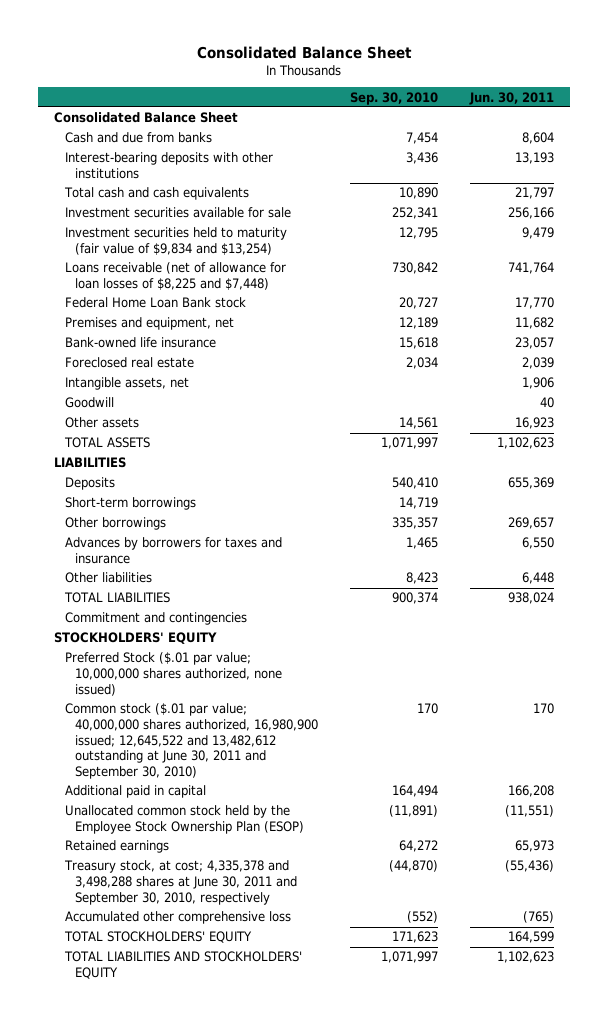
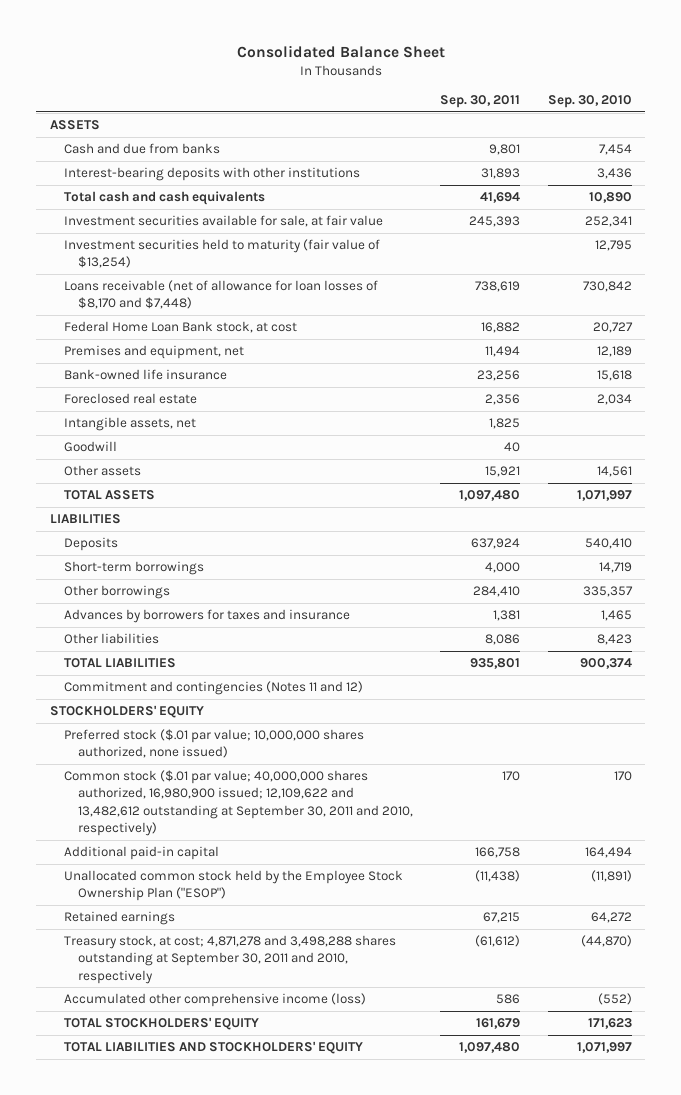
- | Sep. 30, 2010 | Jun. 30, 2011
+ | Sep. 30, 2011 | Sep. 30, 2010
- Consolidated Balance Sheet
+ ASSETS
- Investment securities available for sale | 252,341 | 256,166
- Investment securities held to maturity (fair value of $9,834 and $13,254) | 12,795 | 9,479
- Loans receivable (net of allowance for loan losses of $8,225 and $7,448) | 730,842 | 741,764
- Federal Home Loan Bank stock | 20,727 | 17,770
+ Investment securities available for sale, at fair value | 245,393 | 252,341
+ Investment securities held to maturity (fair value of $13,254) | | 12,795
+ Loans receivable (net of allowance for loan losses of $8,170 and $7,448) | 738,619 | 730,842
+ Federal Home Loan Bank stock, at cost | 16,882 | 20,727
- Commitment and contingencies
+ Commitment and contingencies (Notes 11 and 12)
- Preferred Stock ($.01 par value; 10,000,000 shares authorized, none issued)
- Common stock ($.01 par value; 40,000,000 shares authorized, 16,980,900 issued; 12,645,522 and 13,482,612 outstanding at June 30, 2011 and September 30, 2010) | 170 | 170
- Additional paid in capital | 164,494 | 166,208
- Unallocated common stock held by the Employee Stock Ownership Plan (ESOP) | (11,891) | (11,551)
+ Preferred stock ($.01 par value; 10,000,000 shares authorized, none issued)
+ Common stock ($.01 par value; 40,000,000 shares authorized, 16,980,900 issued; 12,109,622 and 13,482,612 outstanding at September 30, 2011 and 2010, respectively) | 170 | 170
+ Additional paid-in capital | 166,758 | 164,494
+ Unallocated common stock held by the Employee Stock Ownership Plan ("ESOP") | (11,438) | (11,891)
- Treasury stock, at cost; 4,335,378 and 3,498,288 shares at June 30, 2011 and September 30, 2010, respectively | (44,870) | (55,436)
- Accumulated other comprehensive loss | (552) | (765)
+ Treasury stock, at cost; 4,871,278 and 3,498,288 shares outstanding at September 30, 2011 and 2010, respectively | (61,612) | (44,870)
+ Accumulated other comprehensive income (loss) | 586 | (552)

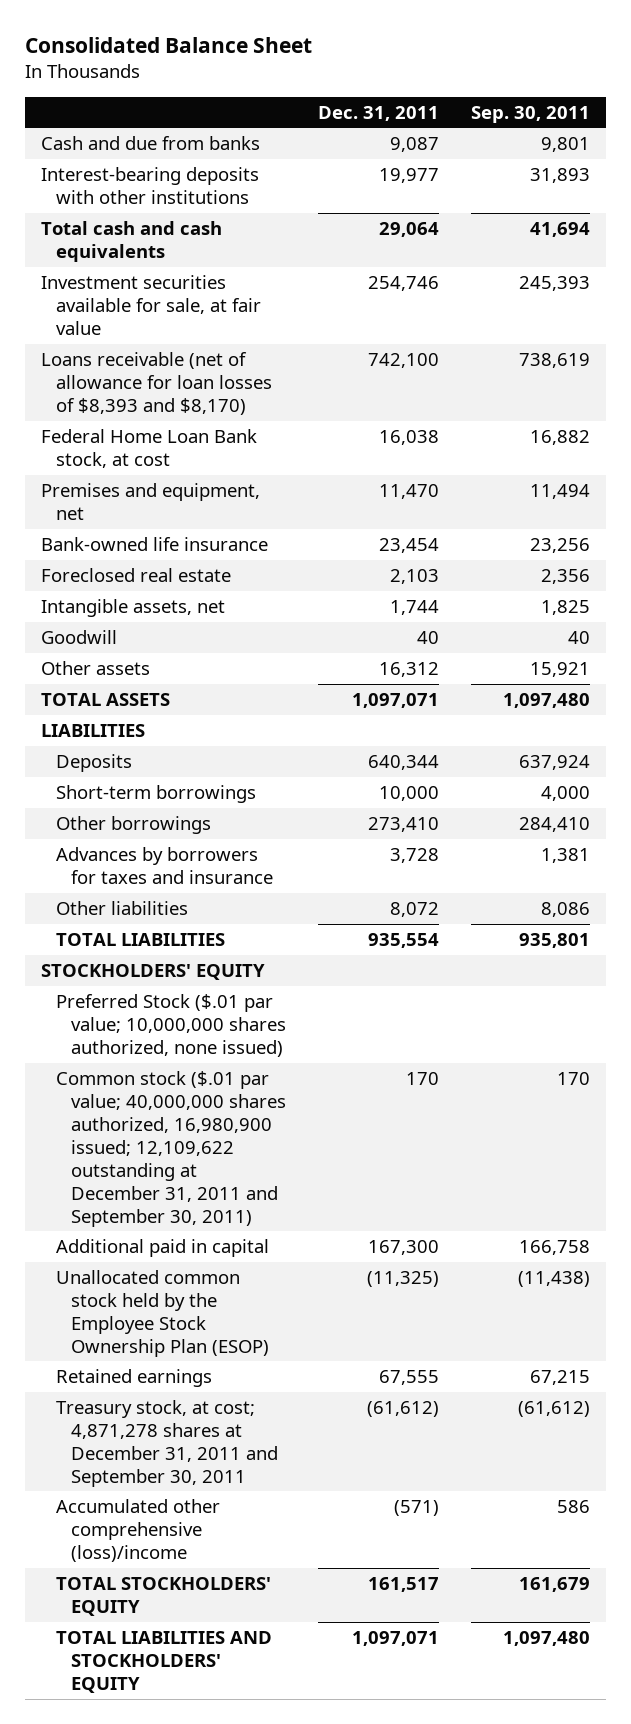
- | Sep. 30, 2011 | Sep. 30, 2010
+ | Dec. 31, 2011 | Sep. 30, 2011
- ASSETS
- Investment securities held to maturity (fair value of $13,254) | | 12,795
- Loans receivable (net of allowance for loan losses of $8,170 and $7,448) | 738,619 | 730,842
+ Loans receivable (net of allowance for loan losses of $8,393 and $8,170) | 742,100 | 738,619
- Commitment and contingencies (Notes 11 and 12)
- Preferred stock ($.01 par value; 10,000,000 shares authorized, none issued)
- Common stock ($.01 par value; 40,000,000 shares authorized, 16,980,900 issued; 12,109,622 and 13,482,612 outstanding at September 30, 2011 and 2010, respectively) | 170 | 170
- Additional paid-in capital | 166,758 | 164,494
- Unallocated common stock held by the Employee Stock Ownership Plan ("ESOP") | (11,438) | (11,891)
+ Preferred Stock ($.01 par value; 10,000,000 shares authorized, none issued)
+ Common stock ($.01 par value; 40,000,000 shares authorized, 16,980,900 issued; 12,109,622 outstanding at December 31, 2011 and September 30, 2011) | 170 | 170
+ Additional paid in capital | 167,300 | 166,758
+ Unallocated common stock held by the Employee Stock Ownership Plan (ESOP) | (11,325) | (11,438)
- Treasury stock, at cost; 4,871,278 and 3,498,288 shares outstanding at September 30, 2011 and 2010, respectively | (61,612) | (44,870)
- Accumulated other comprehensive income (loss) | 586 | (552)
+ Treasury stock, at cost; 4,871,278 shares at December 31, 2011 and September 30, 2011 | (61,612) | (61,612)
+ Accumulated other comprehensive (loss)/income | (571) | 586

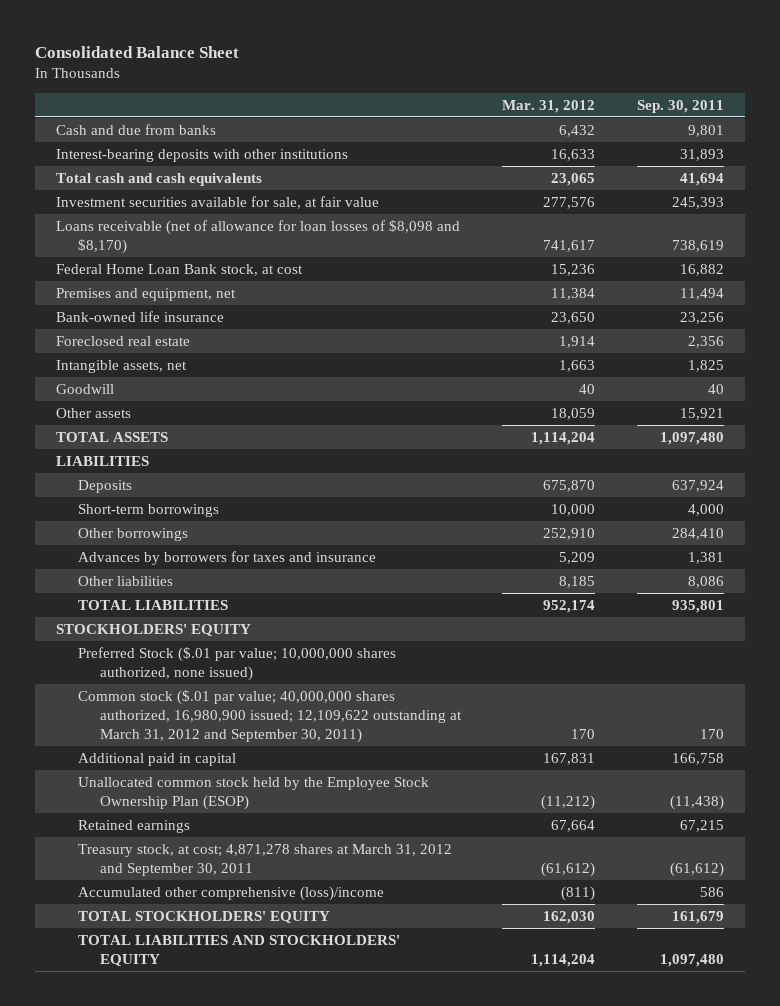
- | Dec. 31, 2011 | Sep. 30, 2011
+ | Mar. 31, 2012 | Sep. 30, 2011
- Loans receivable (net of allowance for loan losses of $8,393 and $8,170) | 742,100 | 738,619
+ Loans receivable (net of allowance for loan losses of $8,098 and $8,170) | 741,617 | 738,619
- Common stock ($.01 par value; 40,000,000 shares authorized, 16,980,900 issued; 12,109,622 outstanding at December 31, 2011 and September 30, 2011) | 170 | 170
+ Common stock ($.01 par value; 40,000,000 shares authorized, 16,980,900 issued; 12,109,622 outstanding at March 31, 2012 and September 30, 2011) | 170 | 170
- Treasury stock, at cost; 4,871,278 shares at December 31, 2011 and September 30, 2011 | (61,612) | (61,612)
+ Treasury stock, at cost; 4,871,278 shares at March 31, 2012 and September 30, 2011 | (61,612) | (61,612)

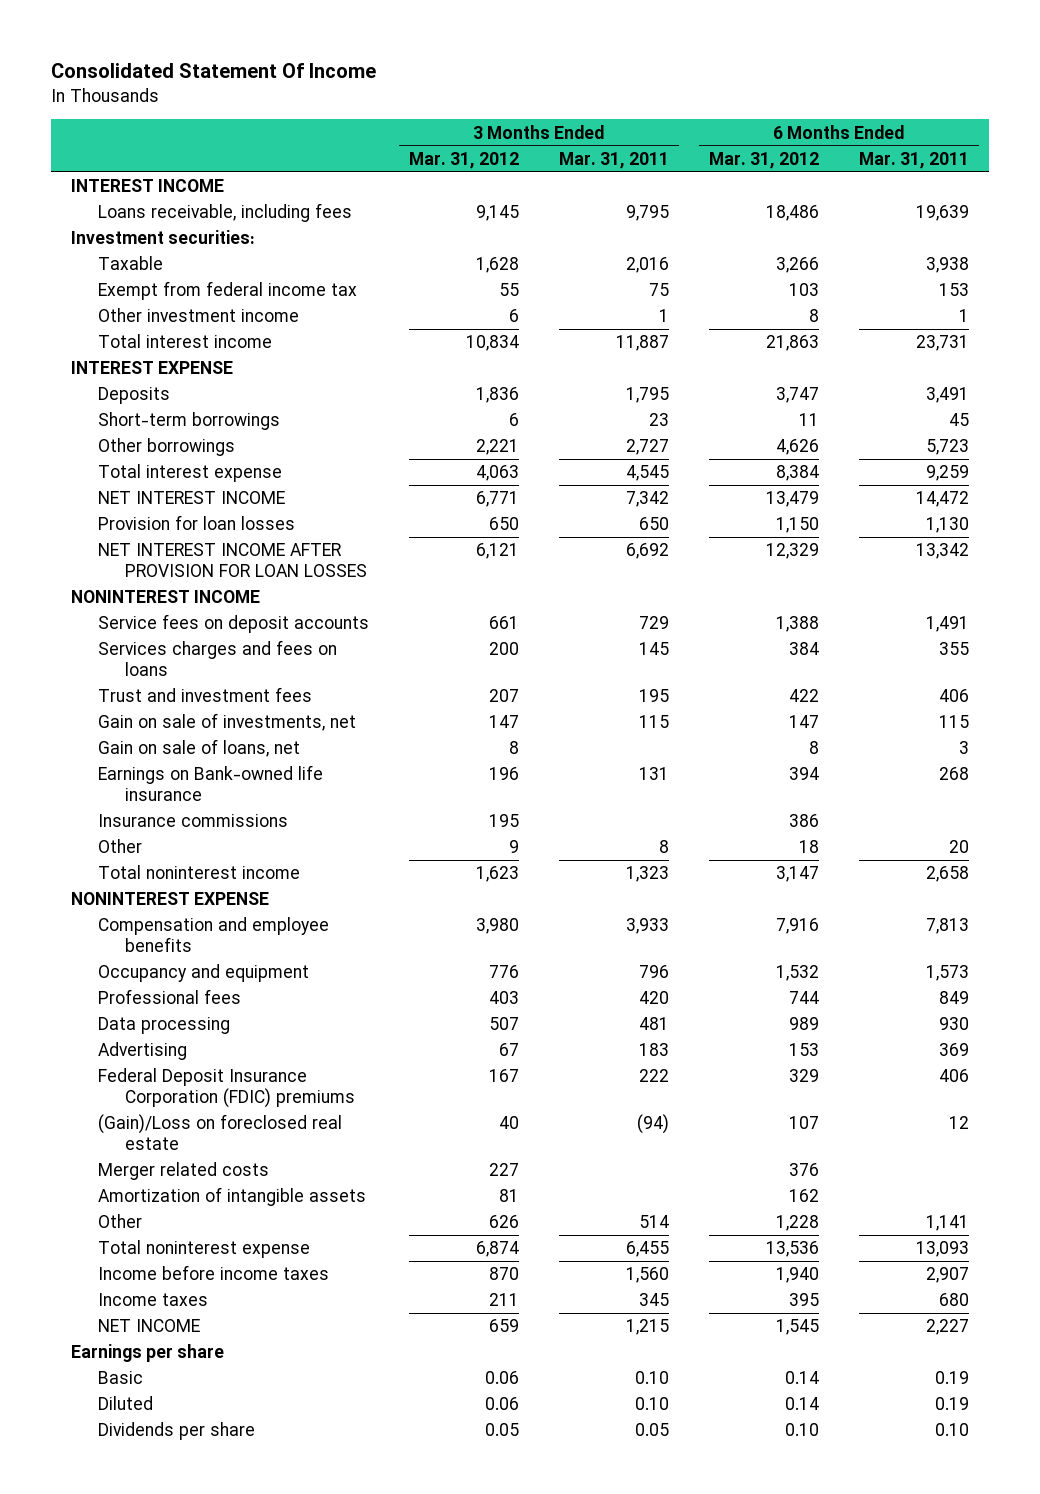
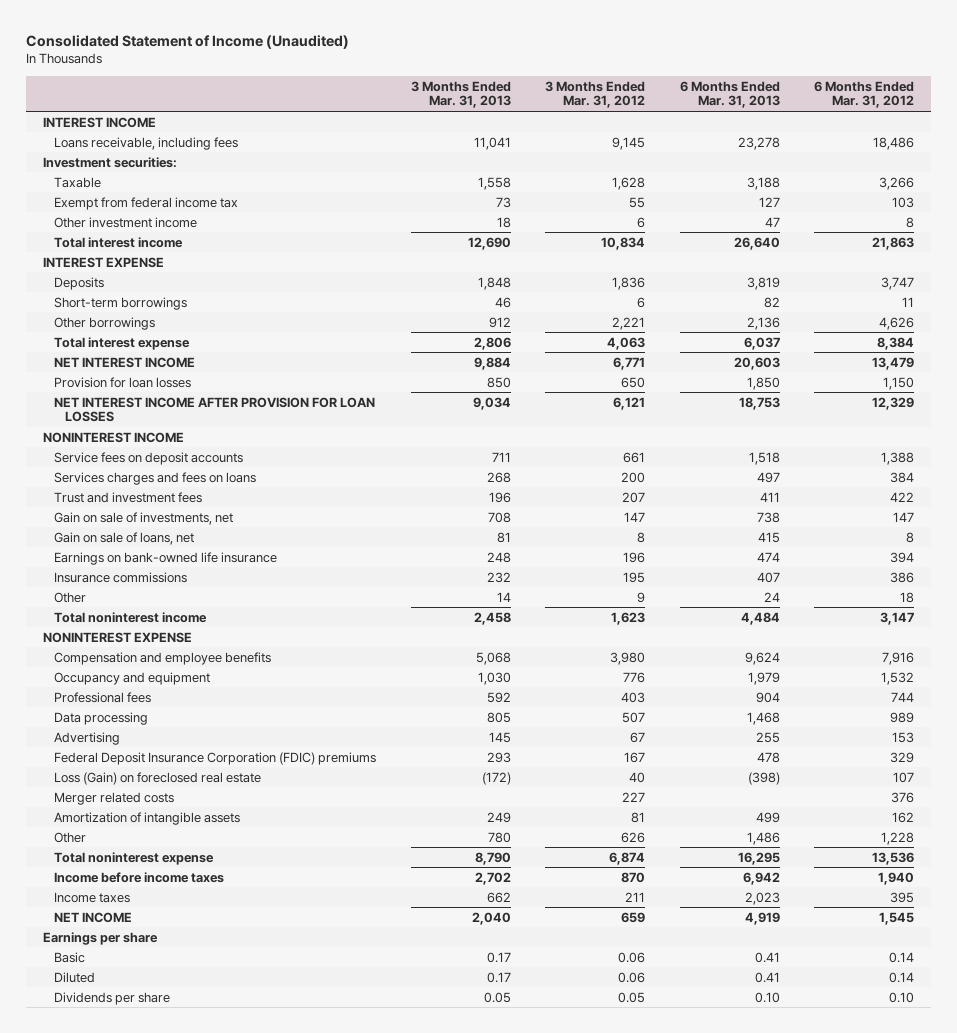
- Consolidated Statement Of Income
+ Consolidated Statement of Income (Unaudited)
- | 3 Months Ended Mar. 31, 2012 | 3 Months Ended Mar. 31, 2011 | 6 Months Ended Mar. 31, 2012 | 6 Months Ended Mar. 31, 2011
+ | 3 Months Ended Mar. 31, 2013 | 3 Months Ended Mar. 31, 2012 | 6 Months Ended Mar. 31, 2013 | 6 Months Ended Mar. 31, 2012
- Earnings on Bank-owned life insurance | 196 | 131 | 394 | 268
+ Earnings on bank-owned life insurance | 248 | 196 | 474 | 394
- (Gain)/Loss on foreclosed real estate | 40 | (94) | 107 | 12
+ Loss (Gain) on foreclosed real estate | (172) | 40 | (398) | 107

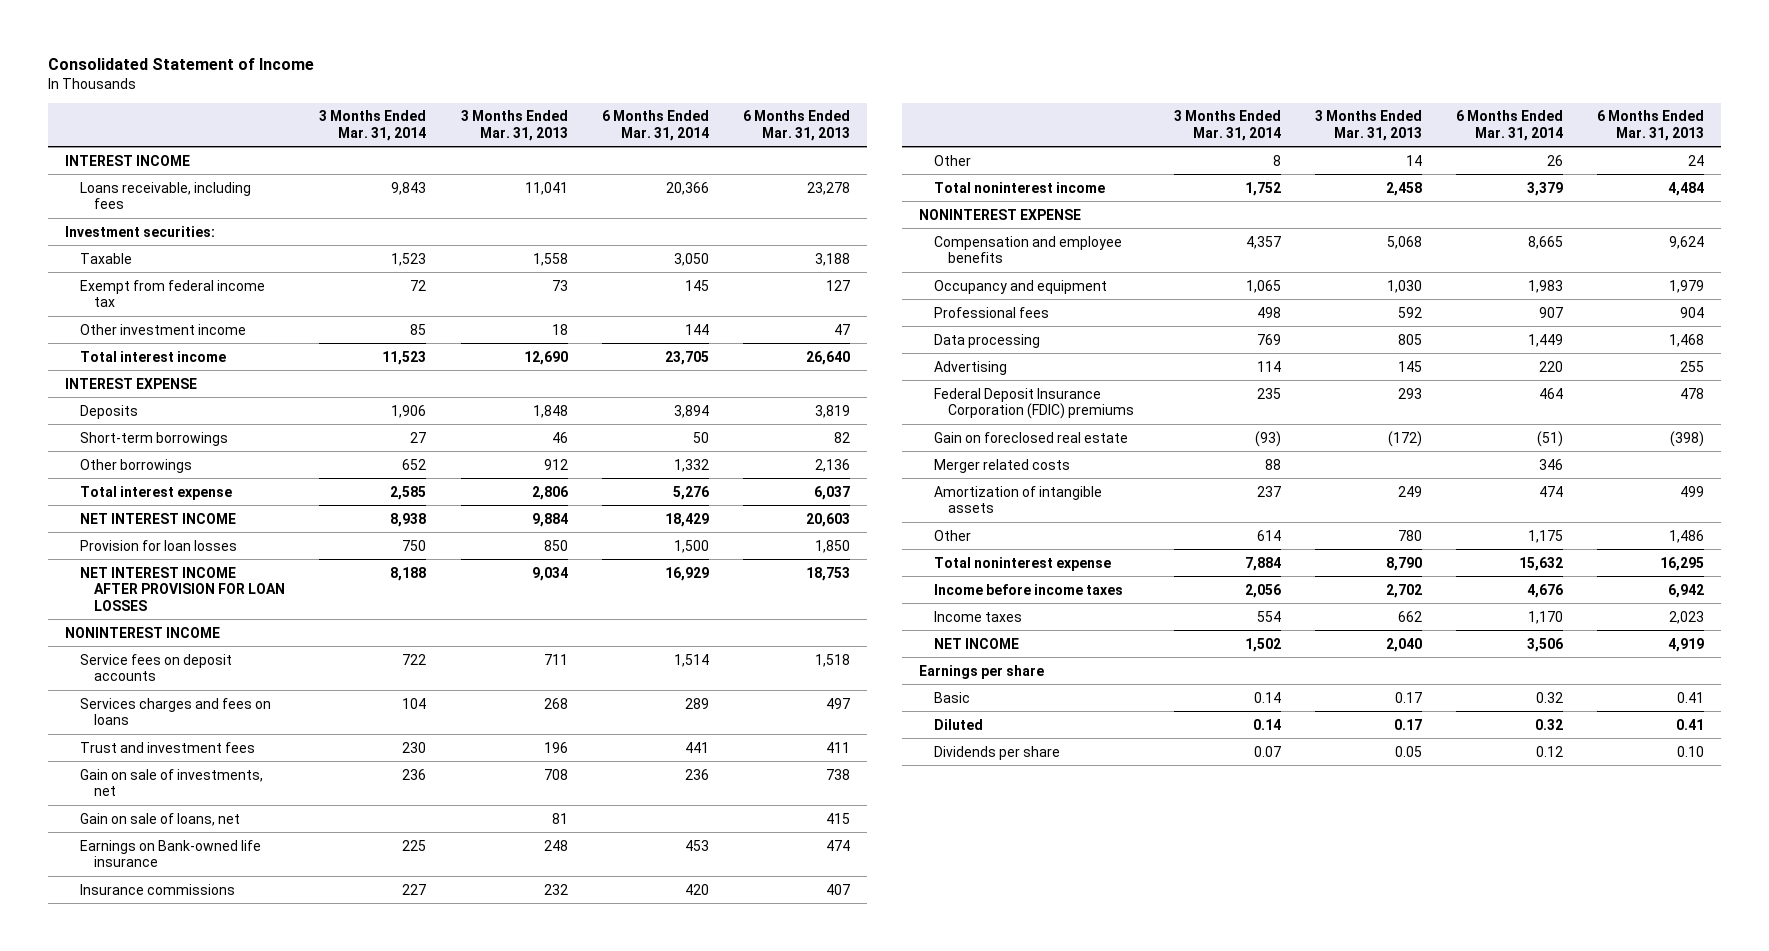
- Consolidated Statement of Income (Unaudited)
+ Consolidated Statement of Income
- | 3 Months Ended Mar. 31, 2013 | 3 Months Ended Mar. 31, 2012 | 6 Months Ended Mar. 31, 2013 | 6 Months Ended Mar. 31, 2012
+ | 3 Months Ended Mar. 31, 2014 | 3 Months Ended Mar. 31, 2013 | 6 Months Ended Mar. 31, 2014 | 6 Months Ended Mar. 31, 2013
- Earnings on bank-owned life insurance | 248 | 196 | 474 | 394
+ Earnings on Bank-owned life insurance | 225 | 248 | 453 | 474
- Loss (Gain) on foreclosed real estate | (172) | 40 | (398) | 107
+ Gain on foreclosed real estate | (93) | (172) | (51) | (398)

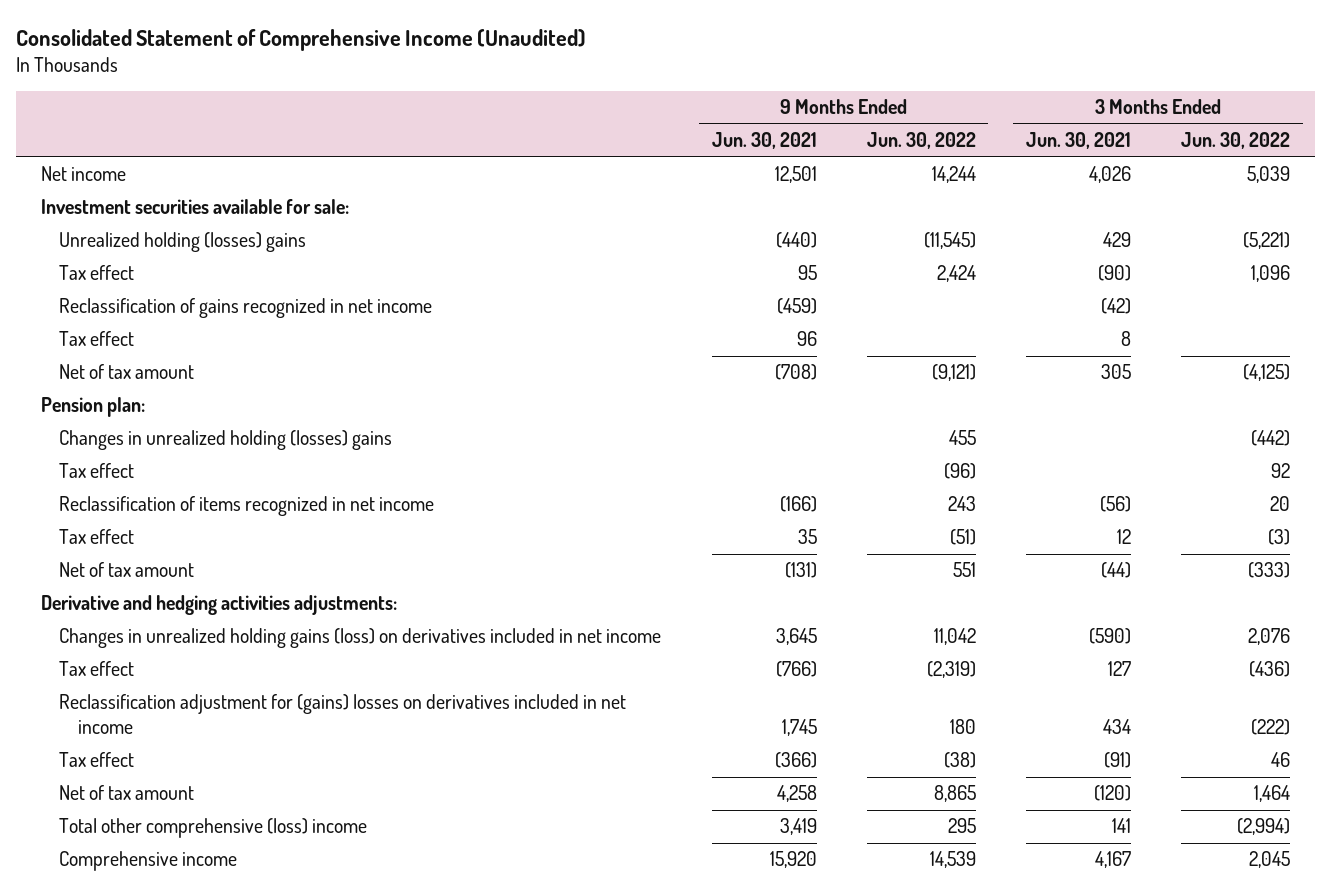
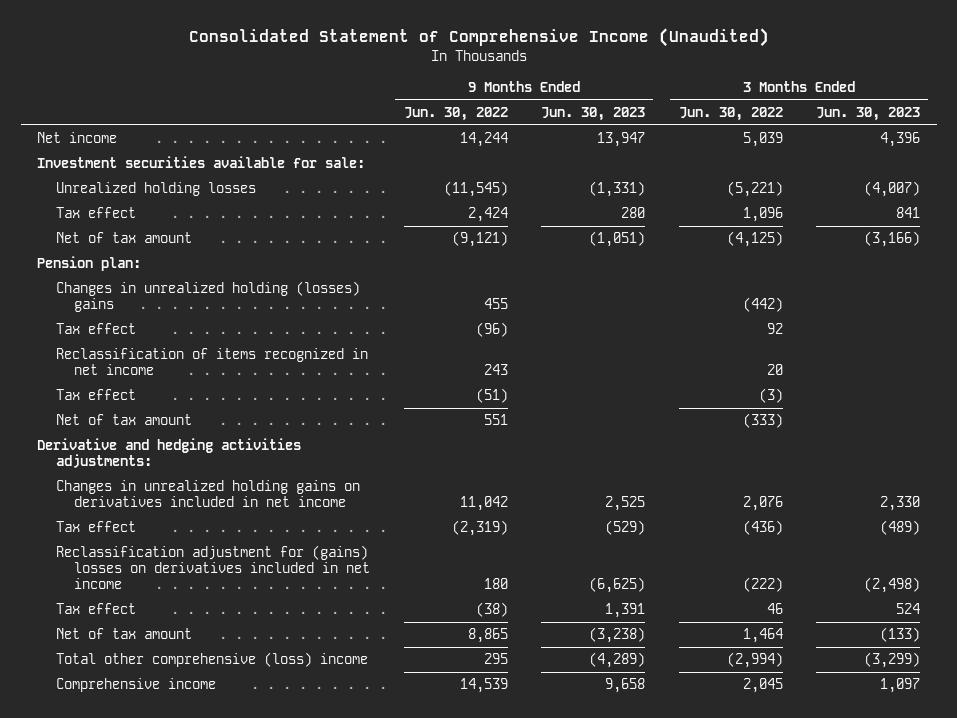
- | 9 Months Ended Jun. 30, 2021 | 9 Months Ended Jun. 30, 2022 | 3 Months Ended Jun. 30, 2021 | 3 Months Ended Jun. 30, 2022
+ | 9 Months Ended Jun. 30, 2022 | 9 Months Ended Jun. 30, 2023 | 3 Months Ended Jun. 30, 2022 | 3 Months Ended Jun. 30, 2023
- Unrealized holding (losses) gains | (440) | (11,545) | 429 | (5,221)
+ Unrealized holding losses | (11,545) | (1,331) | (5,221) | (4,007)
- Reclassification of gains recognized in net income | (459) | | (42) |
- Tax effect | 96 | | 8 |
- Changes in unrealized holding gains (loss) on derivatives included in net income | 3,645 | 11,042 | (590) | 2,076
+ Changes in unrealized holding gains on derivatives included in net income | 11,042 | 2,525 | 2,076 | 2,330

